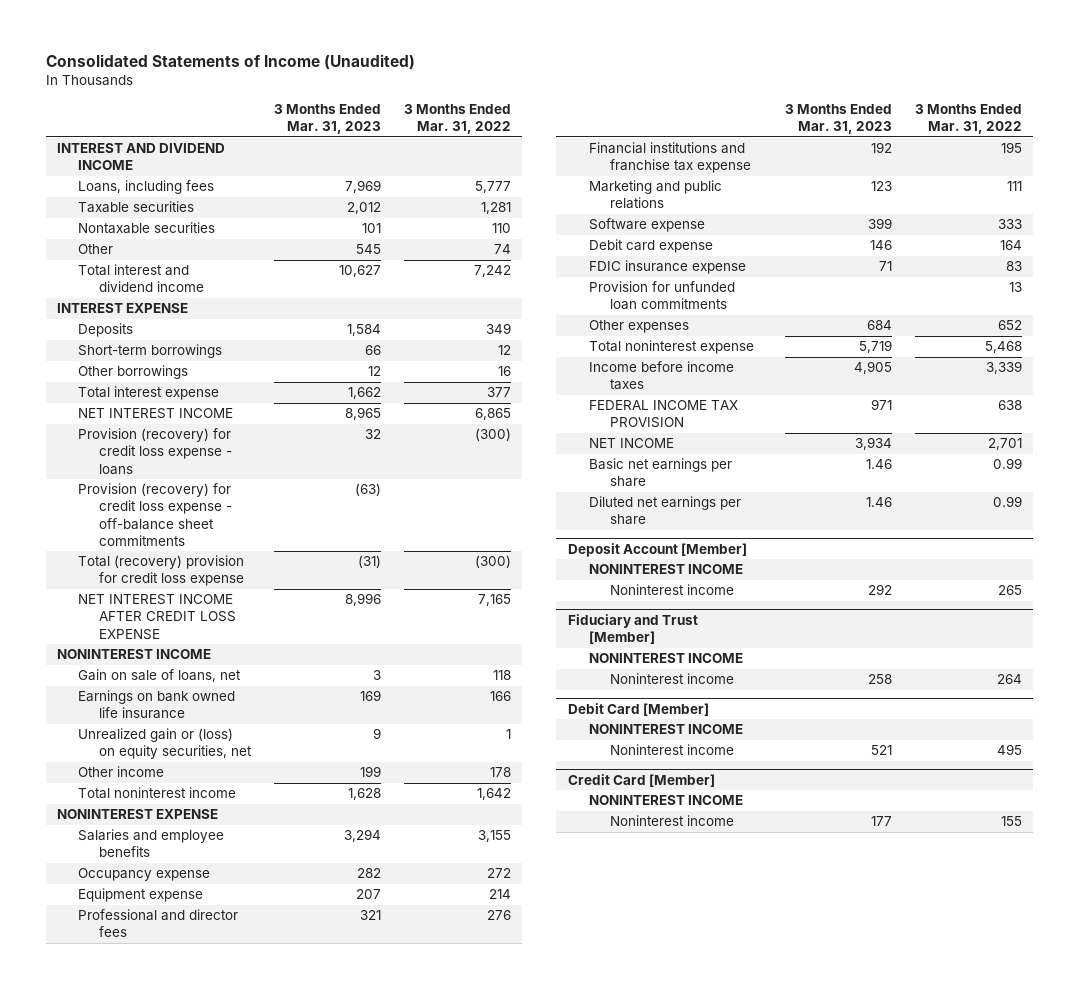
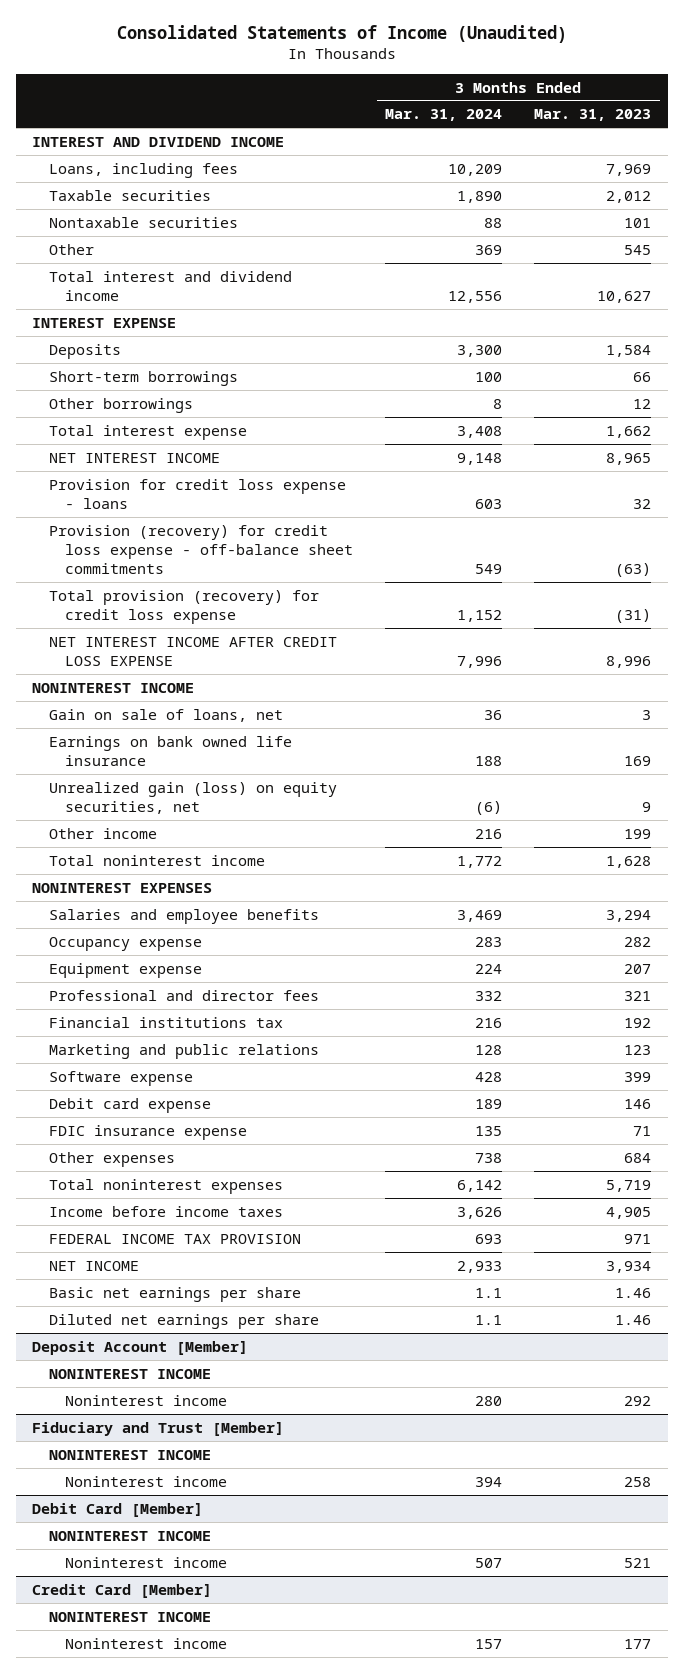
- | 3 Months Ended Mar. 31, 2023 | 3 Months Ended Mar. 31, 2022
+ | 3 Months Ended Mar. 31, 2024 | 3 Months Ended Mar. 31, 2023
- Provision (recovery) for credit loss expense - loans | 32 | (300)
+ Provision for credit loss expense - loans | 603 | 32
- Total (recovery) provision for credit loss expense | (31) | (300)
+ Total provision (recovery) for credit loss expense | 1,152 | (31)
- Unrealized gain or (loss) on equity securities, net | 9 | 1
+ Unrealized gain (loss) on equity securities, net | (6) | 9
- NONINTEREST EXPENSE
+ NONINTEREST EXPENSES
- Financial institutions and franchise tax expense | 192 | 195
+ Financial institutions tax | 216 | 192
- Provision for unfunded loan commitments | | 13
- Total noninterest expense | 5,719 | 5,468
+ Total noninterest expenses | 6,142 | 5,719

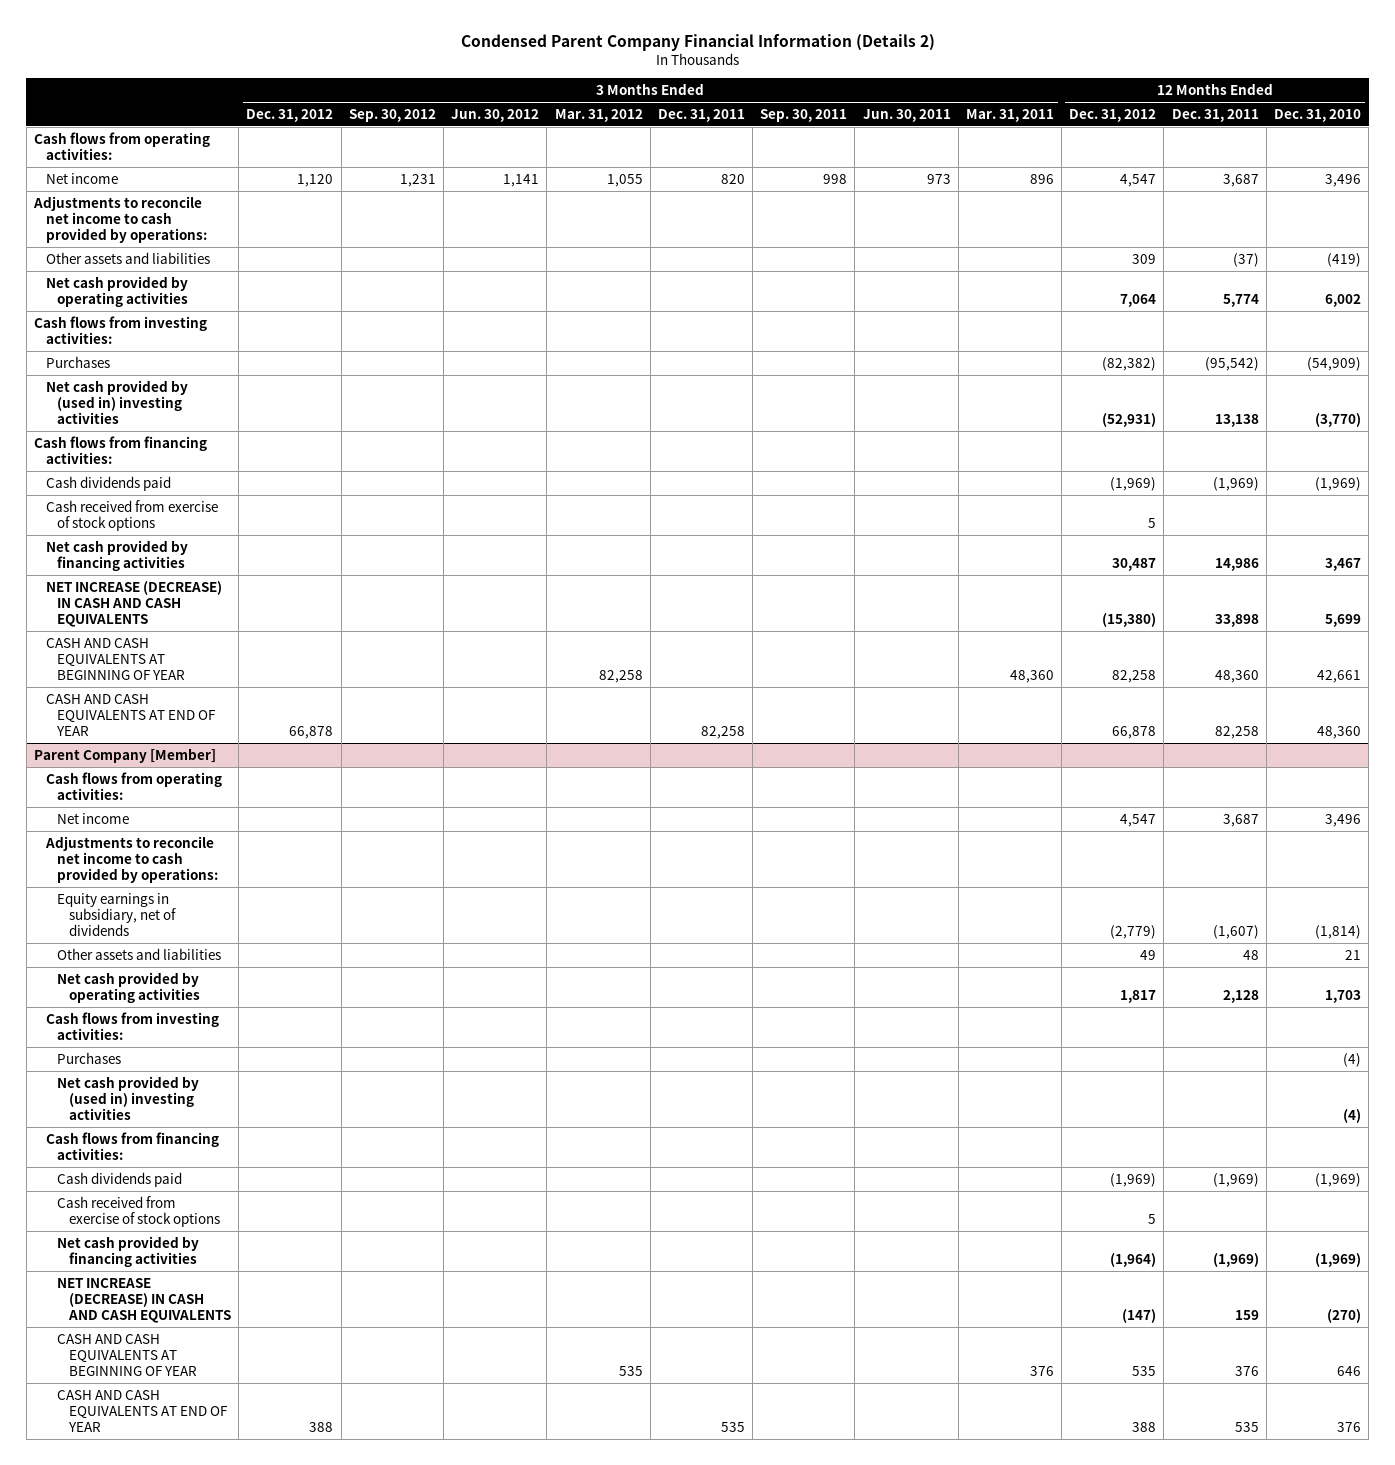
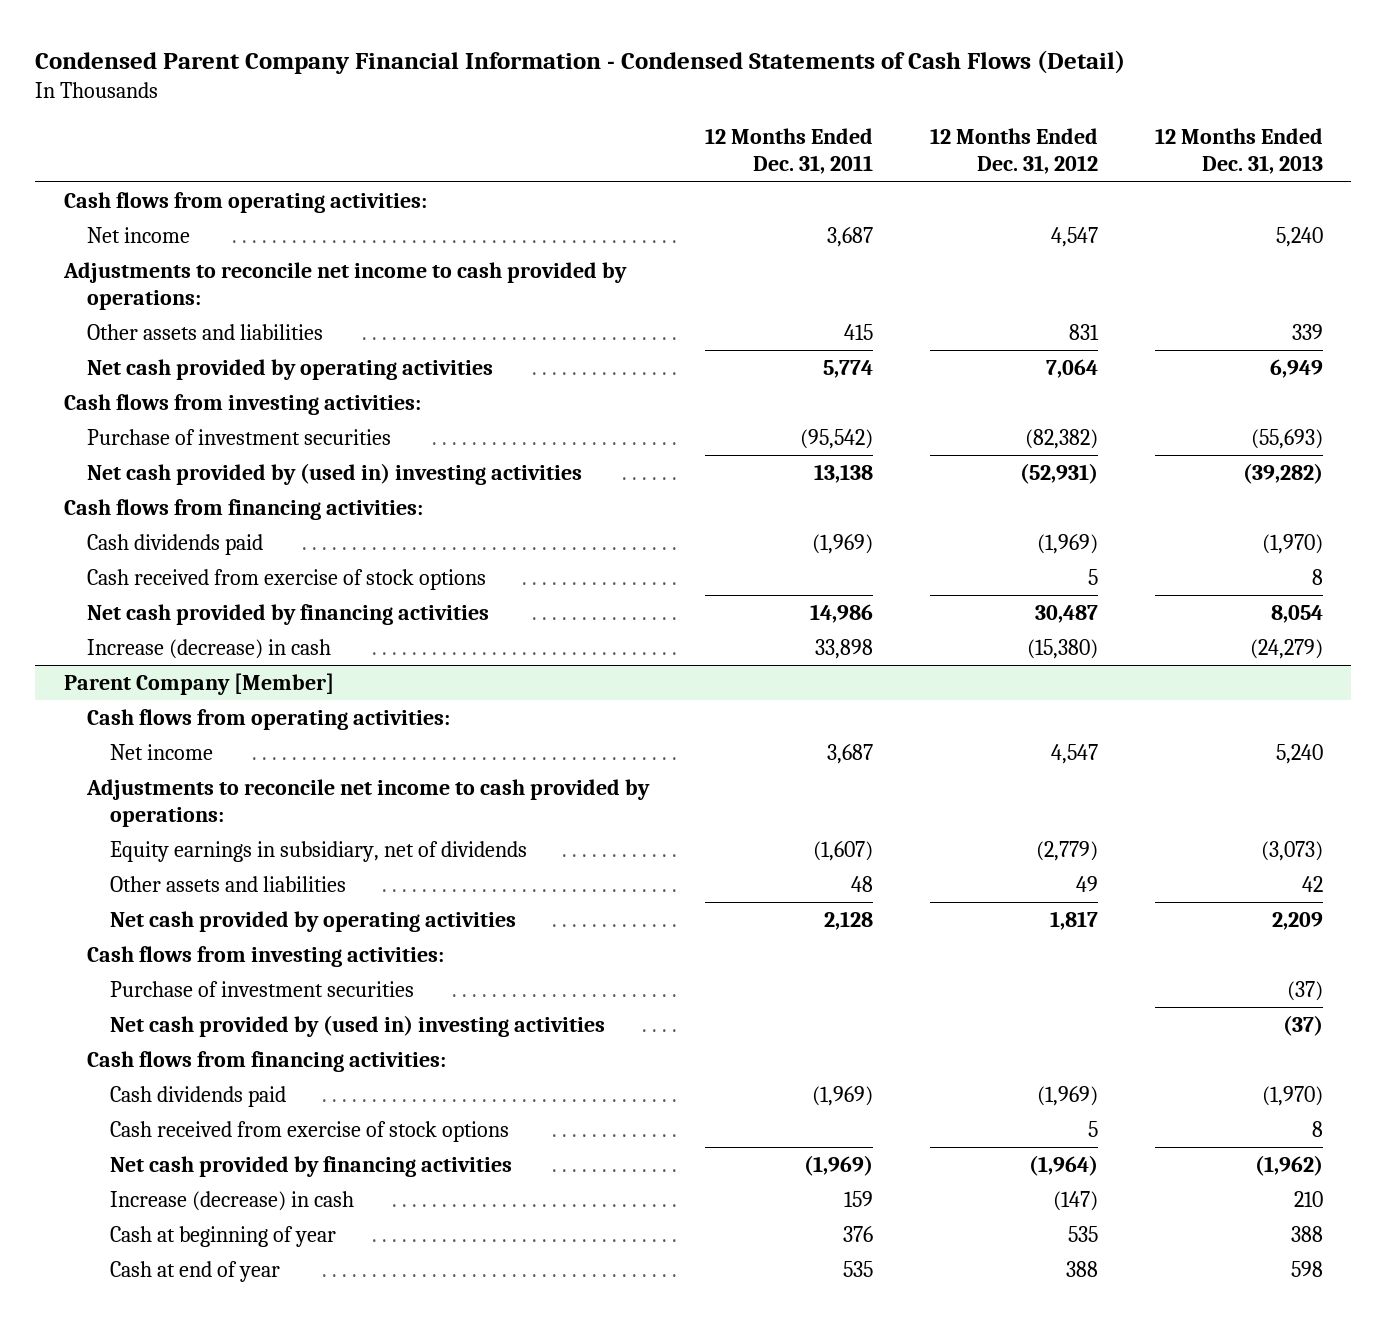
- Condensed Parent Company Financial Information (Details 2)
+ Condensed Parent Company Financial Information - Condensed Statements of Cash Flows (Detail)
- | 3 Months Ended Dec. 31, 2012 | 3 Months Ended Sep. 30, 2012 | 3 Months Ended Jun. 30, 2012 | 3 Months Ended Mar. 31, 2012 | 3 Months Ended Dec. 31, 2011 | 3 Months Ended Sep. 30, 2011 | 3 Months Ended Jun. 30, 2011 | 3 Months Ended Mar. 31, 2011 | 12 Months Ended Dec. 31, 2012 | 12 Months Ended Dec. 31, 2011 | 12 Months Ended Dec. 31, 2010
+ | 12 Months Ended Dec. 31, 2011 | 12 Months Ended Dec. 31, 2012 | 12 Months Ended Dec. 31, 2013
- Other assets and liabilities | | | | | | | | | 309 | (37) | (419)
+ Other assets and liabilities | 415 | 831 | 339
- Purchases | | | | | | | | | (82,382) | (95,542) | (54,909)
+ Purchase of investment securities | (95,542) | (82,382) | (55,693)
- NET INCREASE (DECREASE) IN CASH AND CASH EQUIVALENTS | | | | | | | | | (15,380) | 33,898 | 5,699
- CASH AND CASH EQUIVALENTS AT BEGINNING OF YEAR | | | | 82,258 | | | | 48,360 | 82,258 | 48,360 | 42,661
- CASH AND CASH EQUIVALENTS AT END OF YEAR | 66,878 | | | | 82,258 | | | | 66,878 | 82,258 | 48,360
+ Increase (decrease) in cash | 33,898 | (15,380) | (24,279)
@ Parent Company [Member]
- Purchases | | | | | | | | | | | (4)
+ Purchase of investment securities | | | (37)
- NET INCREASE (DECREASE) IN CASH AND CASH EQUIVALENTS | | | | | | | | | (147) | 159 | (270)
- CASH AND CASH EQUIVALENTS AT BEGINNING OF YEAR | | | | 535 | | | | 376 | 535 | 376 | 646
- CASH AND CASH EQUIVALENTS AT END OF YEAR | 388 | | | | 535 | | | | 388 | 535 | 376
+ Increase (decrease) in cash | 159 | (147) | 210
+ Cash at beginning of year | 376 | 535 | 388
+ Cash at end of year | 535 | 388 | 598

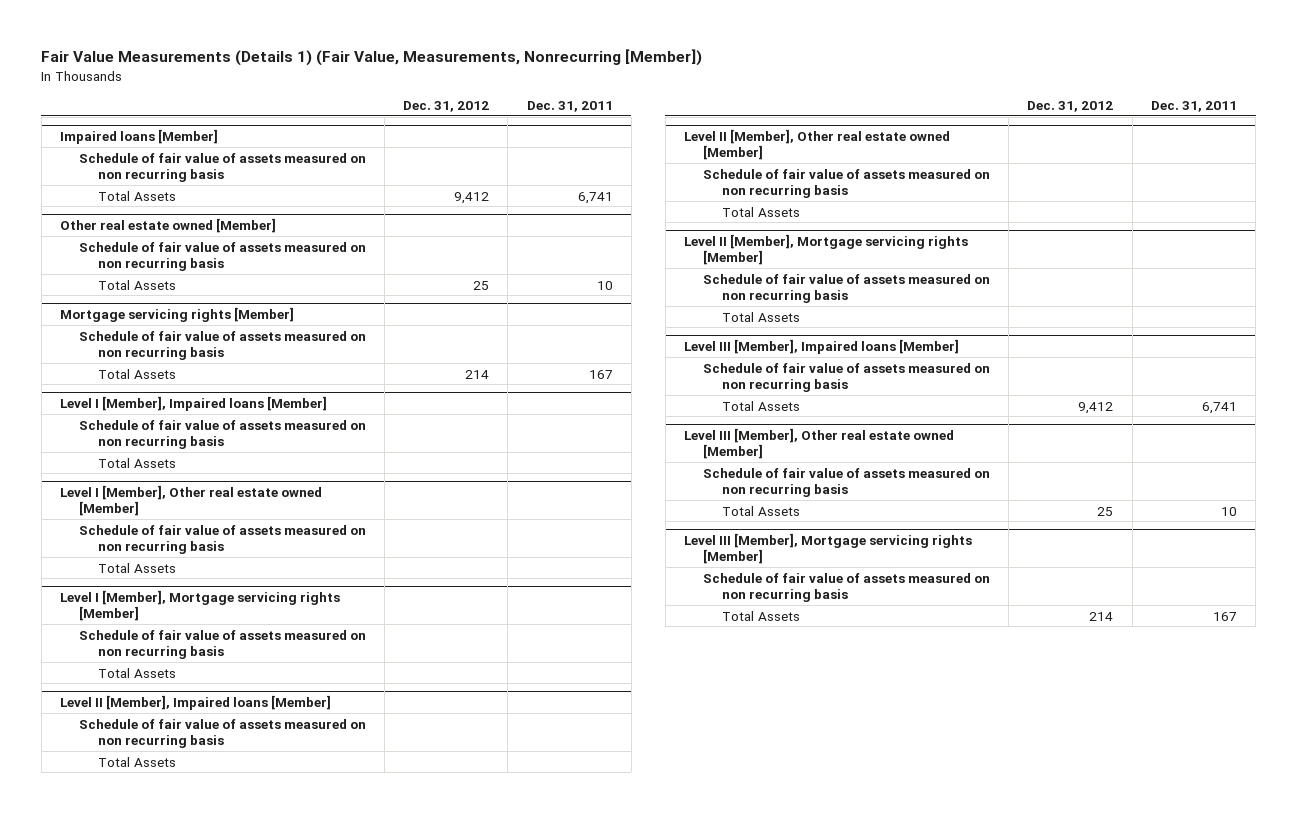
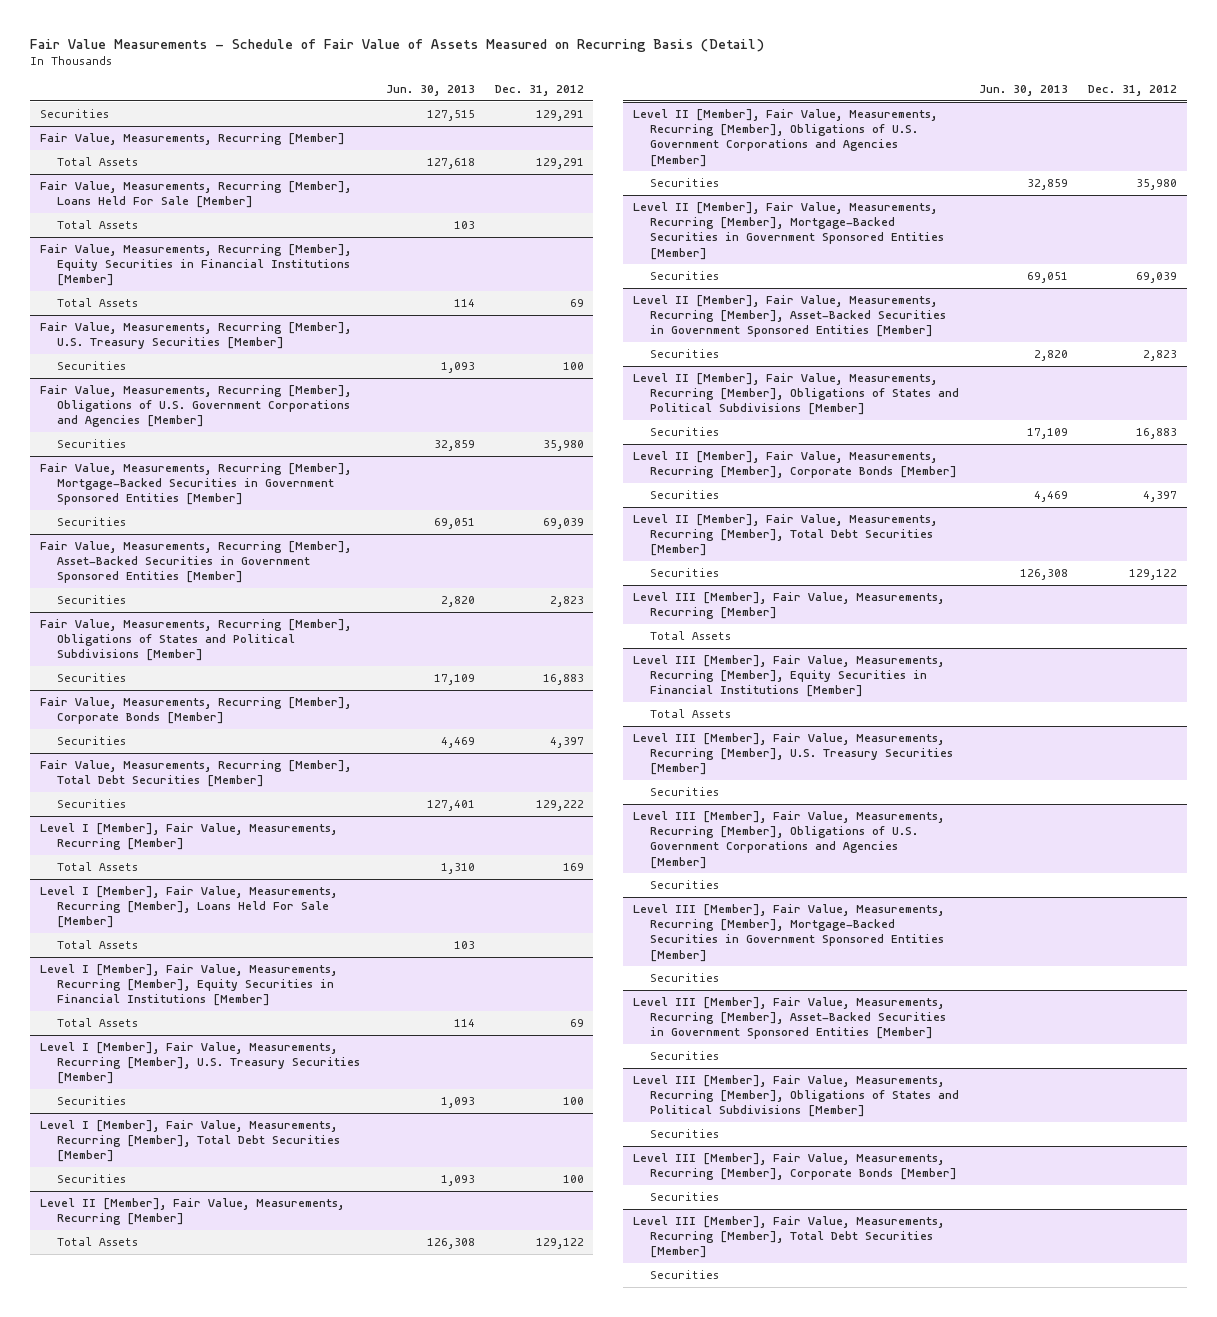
- Fair Value Measurements (Details 1) (Fair Value, Measurements, Nonrecurring [Member])
+ Fair Value Measurements - Schedule of Fair Value of Assets Measured on Recurring Basis (Detail)
- | Dec. 31, 2012 | Dec. 31, 2011
+ | Jun. 30, 2013 | Dec. 31, 2012
- Impaired loans [Member]
- Schedule of fair value of assets measured on non recurring basis
- Total Assets | 9,412 | 6,741
- Other real estate owned [Member]
- Schedule of fair value of assets measured on non recurring basis
- Total Assets | 25 | 10
- Mortgage servicing rights [Member]
- Schedule of fair value of assets measured on non recurring basis
- Total Assets | 214 | 167
- Level I [Member], Impaired loans [Member]
- Schedule of fair value of assets measured on non recurring basis
- Total Assets
- Level I [Member], Other real estate owned [Member]
- Schedule of fair value of assets measured on non recurring basis
- Total Assets
- Level I [Member], Mortgage servicing rights [Member]
- Schedule of fair value of assets measured on non recurring basis
+ Securities | 127,515 | 129,291
+ Fair Value, Measurements, Recurring [Member]
+ Total Assets | 127,618 | 129,291
+ Fair Value, Measurements, Recurring [Member], Loans Held For Sale [Member]
- Level II [Member], Impaired loans [Member]
- Schedule of fair value of assets measured on non recurring basis
+ Fair Value, Measurements, Recurring [Member], Equity Securities in Financial Institutions [Member]
+ Total Assets | 114 | 69
+ Fair Value, Measurements, Recurring [Member], U.S. Treasury Securities [Member]
+ Securities | 1,093 | 100
+ Fair Value, Measurements, Recurring [Member], Obligations of U.S. Government Corporations and Agencies [Member]
+ Securities | 32,859 | 35,980
+ Fair Value, Measurements, Recurring [Member], Mortgage-Backed Securities in Government Sponsored Entities [Member]
+ Securities | 69,051 | 69,039
+ Fair Value, Measurements, Recurring [Member], Asset-Backed Securities in Government Sponsored Entities [Member]
+ Securities | 2,820 | 2,823
+ Fair Value, Measurements, Recurring [Member], Obligations of States and Political Subdivisions [Member]
+ Securities | 17,109 | 16,883
+ Fair Value, Measurements, Recurring [Member], Corporate Bonds [Member]
+ Securities | 4,469 | 4,397
+ Fair Value, Measurements, Recurring [Member], Total Debt Securities [Member]
+ Securities | 127,401 | 129,222
+ Level I [Member], Fair Value, Measurements, Recurring [Member]
+ Total Assets | 1,310 | 169
+ Level I [Member], Fair Value, Measurements, Recurring [Member], Loans Held For Sale [Member]
- Level II [Member], Other real estate owned [Member]
- Schedule of fair value of assets measured on non recurring basis
+ Level I [Member], Fair Value, Measurements, Recurring [Member], Equity Securities in Financial Institutions [Member]
+ Total Assets | 114 | 69
+ Level I [Member], Fair Value, Measurements, Recurring [Member], U.S. Treasury Securities [Member]
+ Securities | 1,093 | 100
+ Level I [Member], Fair Value, Measurements, Recurring [Member], Total Debt Securities [Member]
+ Securities | 1,093 | 100
+ Level II [Member], Fair Value, Measurements, Recurring [Member]
+ Total Assets | 126,308 | 129,122
+ Level II [Member], Fair Value, Measurements, Recurring [Member], Obligations of U.S. Government Corporations and Agencies [Member]
+ Securities | 32,859 | 35,980
+ Level II [Member], Fair Value, Measurements, Recurring [Member], Mortgage-Backed Securities in Government Sponsored Entities [Member]
+ Securities | 69,051 | 69,039
+ Level II [Member], Fair Value, Measurements, Recurring [Member], Asset-Backed Securities in Government Sponsored Entities [Member]
+ Securities | 2,820 | 2,823
+ Level II [Member], Fair Value, Measurements, Recurring [Member], Obligations of States and Political Subdivisions [Member]
+ Securities | 17,109 | 16,883
+ Level II [Member], Fair Value, Measurements, Recurring [Member], Corporate Bonds [Member]
+ Securities | 4,469 | 4,397
+ Level II [Member], Fair Value, Measurements, Recurring [Member], Total Debt Securities [Member]
+ Securities | 126,308 | 129,122
+ Level III [Member], Fair Value, Measurements, Recurring [Member]
- Level II [Member], Mortgage servicing rights [Member]
- Schedule of fair value of assets measured on non recurring basis
+ Level III [Member], Fair Value, Measurements, Recurring [Member], Equity Securities in Financial Institutions [Member]
- Level III [Member], Impaired loans [Member]
- Schedule of fair value of assets measured on non recurring basis
- Total Assets | 9,412 | 6,741
- Level III [Member], Other real estate owned [Member]
- Schedule of fair value of assets measured on non recurring basis
- Total Assets | 25 | 10
- Level III [Member], Mortgage servicing rights [Member]
- Schedule of fair value of assets measured on non recurring basis
- Total Assets | 214 | 167
+ Level III [Member], Fair Value, Measurements, Recurring [Member], U.S. Treasury Securities [Member]
+ Securities
+ Level III [Member], Fair Value, Measurements, Recurring [Member], Obligations of U.S. Government Corporations and Agencies [Member]
+ Securities
+ Level III [Member], Fair Value, Measurements, Recurring [Member], Mortgage-Backed Securities in Government Sponsored Entities [Member]
+ Securities
+ Level III [Member], Fair Value, Measurements, Recurring [Member], Asset-Backed Securities in Government Sponsored Entities [Member]
+ Securities
+ Level III [Member], Fair Value, Measurements, Recurring [Member], Obligations of States and Political Subdivisions [Member]
+ Securities
+ Level III [Member], Fair Value, Measurements, Recurring [Member], Corporate Bonds [Member]
+ Securities
+ Level III [Member], Fair Value, Measurements, Recurring [Member], Total Debt Securities [Member]
+ Securities

